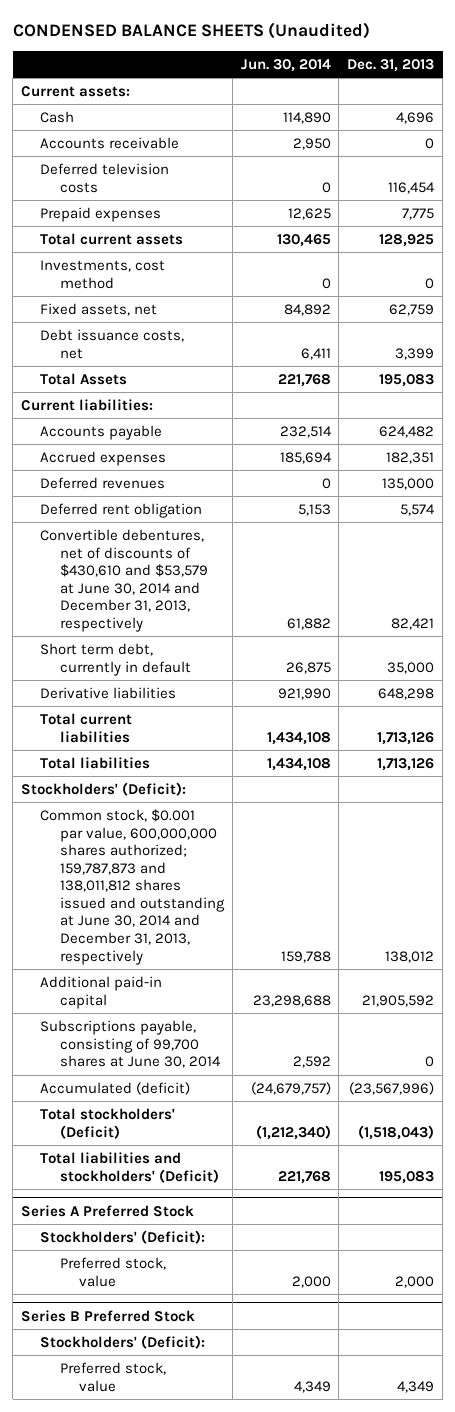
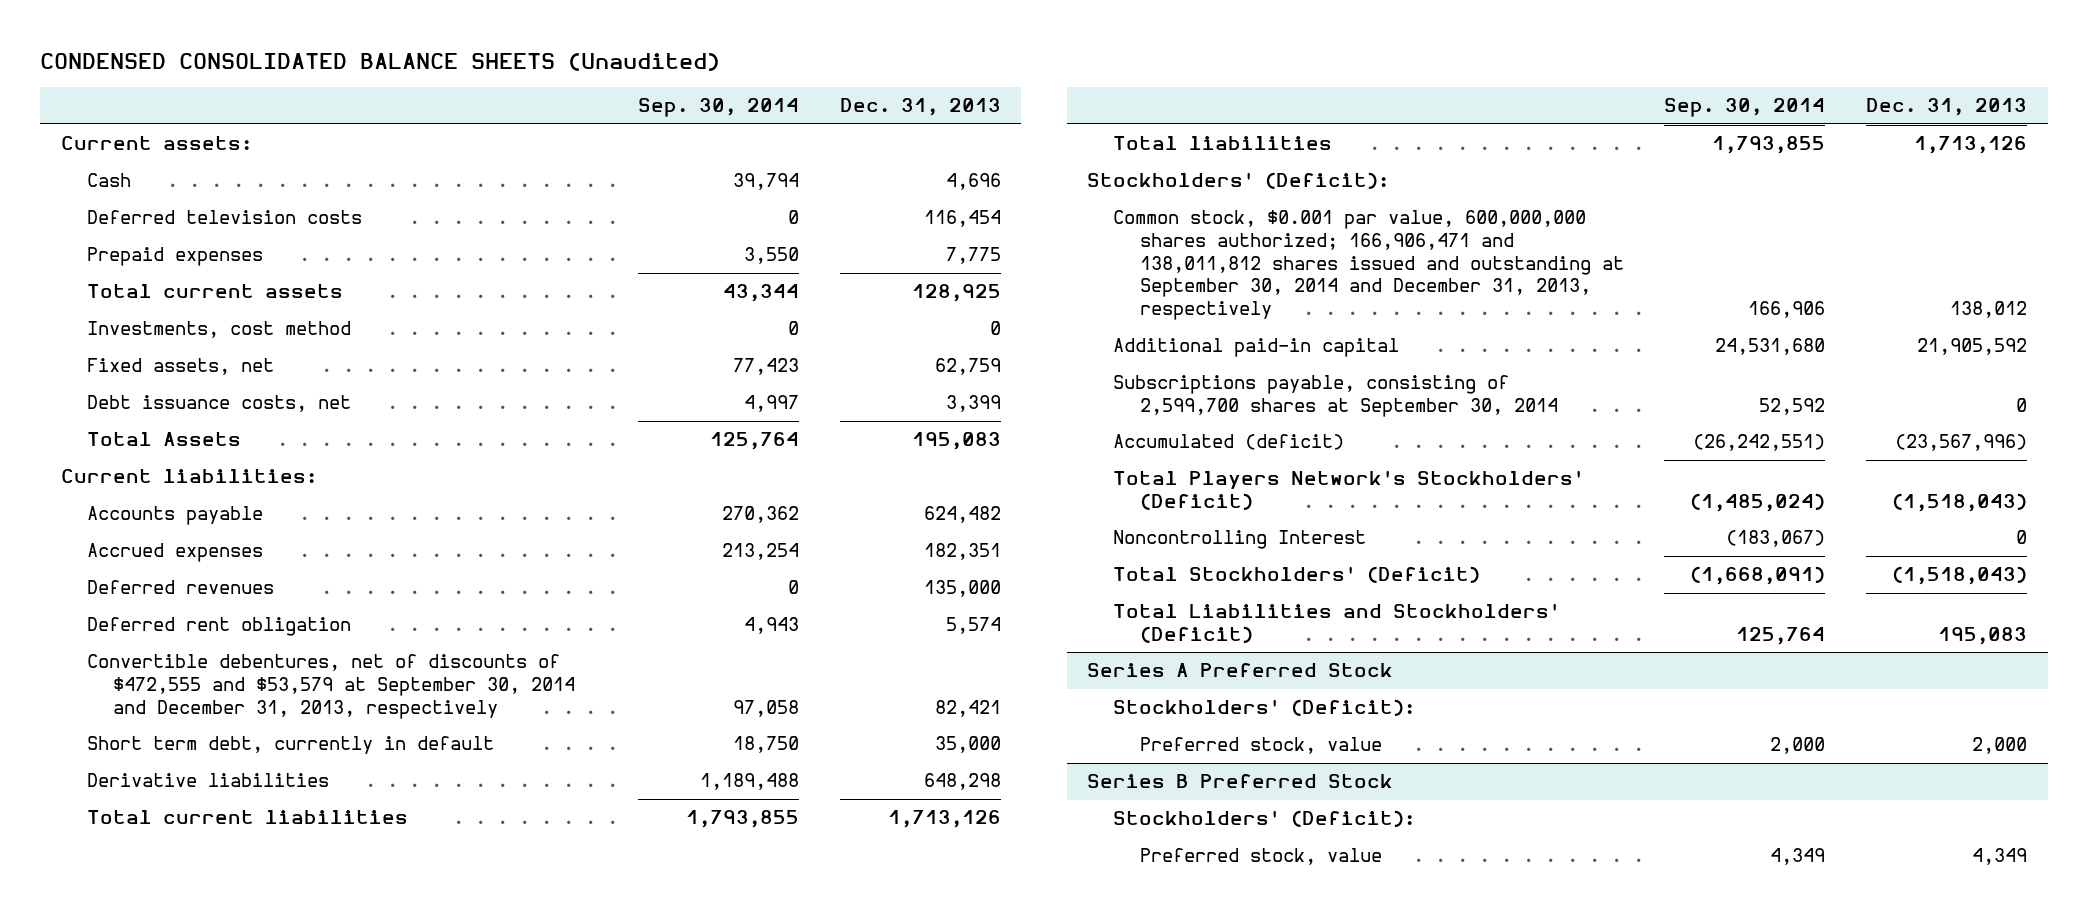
- CONDENSED BALANCE SHEETS (Unaudited)
+ CONDENSED CONSOLIDATED BALANCE SHEETS (Unaudited)
- | Jun. 30, 2014 | Dec. 31, 2013
+ | Sep. 30, 2014 | Dec. 31, 2013
- Accounts receivable | 2,950 | 0
- Convertible debentures, net of discounts of $430,610 and $53,579 at June 30, 2014 and December 31, 2013, respectively | 61,882 | 82,421
+ Convertible debentures, net of discounts of $472,555 and $53,579 at September 30, 2014 and December 31, 2013, respectively | 97,058 | 82,421
- Common stock, $0.001 par value, 600,000,000 shares authorized; 159,787,873 and 138,011,812 shares issued and outstanding at June 30, 2014 and December 31, 2013, respectively | 159,788 | 138,012
+ Common stock, $0.001 par value, 600,000,000 shares authorized; 166,906,471 and 138,011,812 shares issued and outstanding at September 30, 2014 and December 31, 2013, respectively | 166,906 | 138,012
- Subscriptions payable, consisting of 99,700 shares at June 30, 2014 | 2,592 | 0
+ Subscriptions payable, consisting of 2,599,700 shares at September 30, 2014 | 52,592 | 0
- Total stockholders' (Deficit) | (1,212,340) | (1,518,043)
- Total liabilities and stockholders' (Deficit) | 221,768 | 195,083
+ Total Players Network's Stockholders' (Deficit) | (1,485,024) | (1,518,043)
+ Noncontrolling Interest | (183,067) | 0
+ Total Stockholders' (Deficit) | (1,668,091) | (1,518,043)
+ Total Liabilities and Stockholders' (Deficit) | 125,764 | 195,083

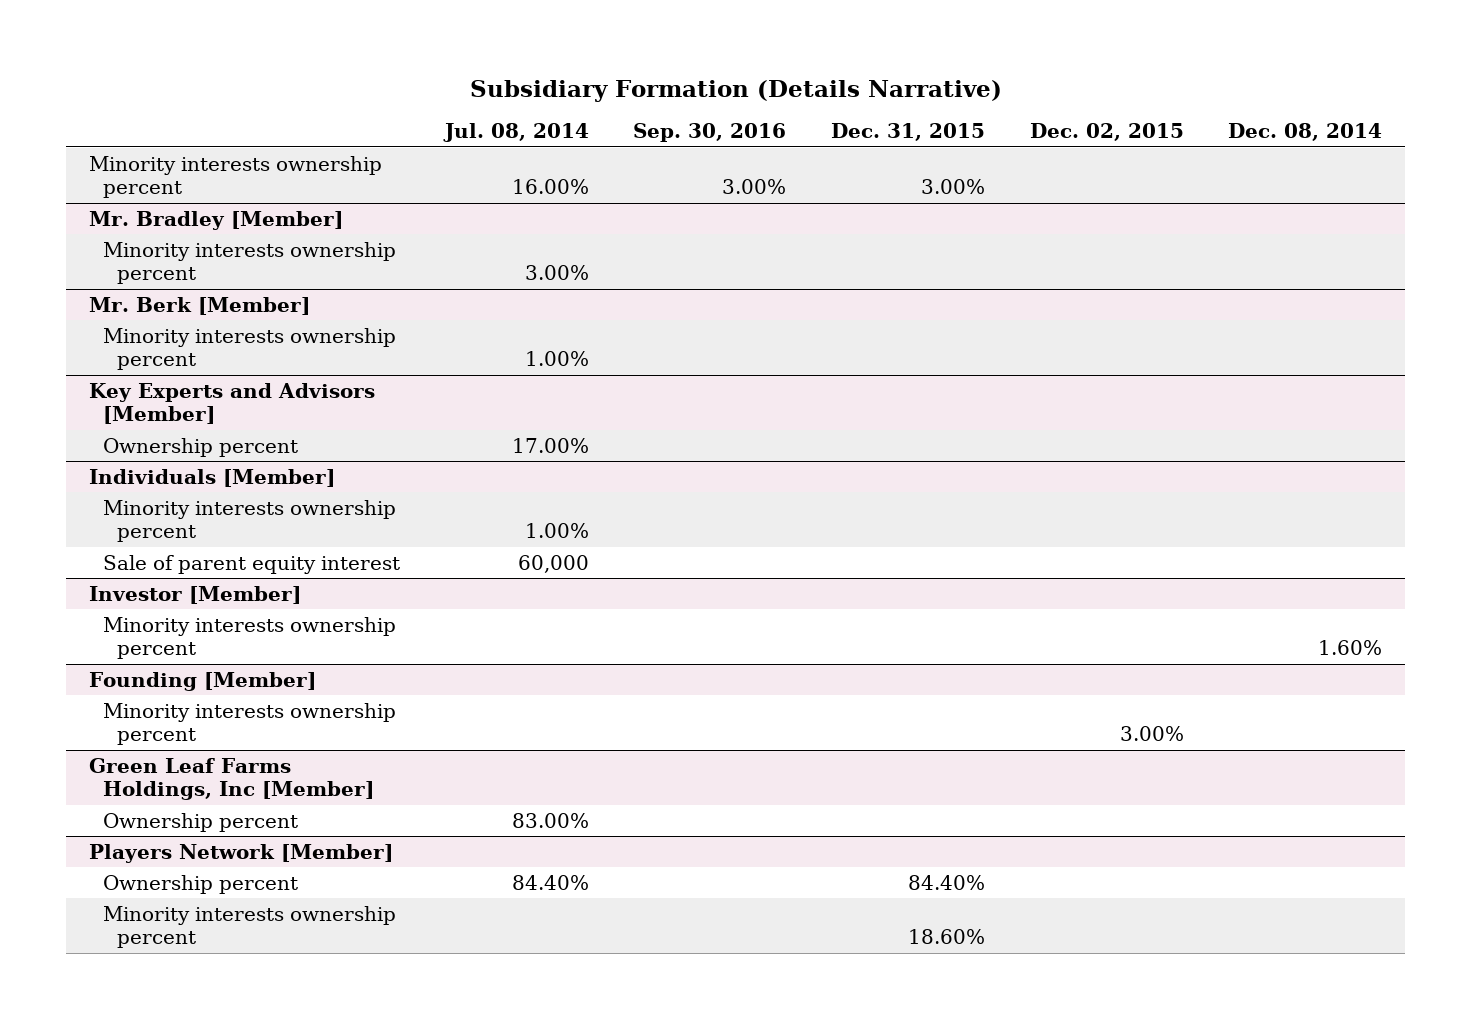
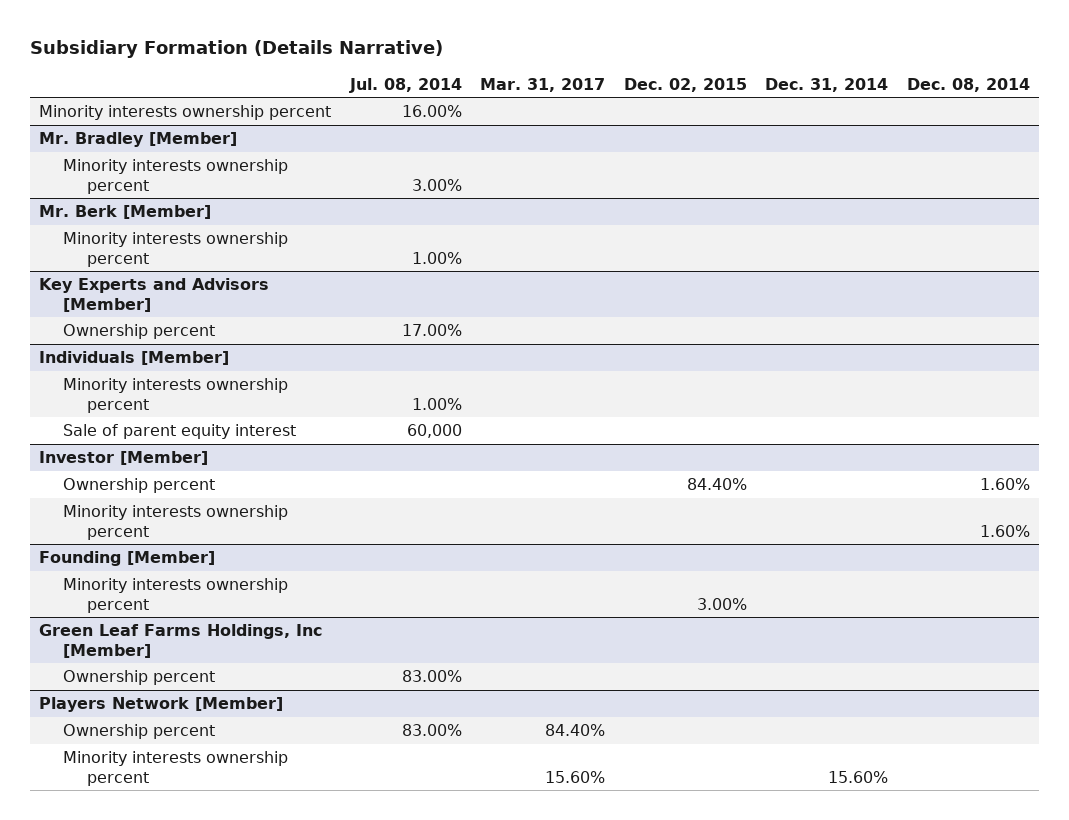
- | Jul. 08, 2014 | Sep. 30, 2016 | Dec. 31, 2015 | Dec. 02, 2015 | Dec. 08, 2014
+ | Jul. 08, 2014 | Mar. 31, 2017 | Dec. 02, 2015 | Dec. 31, 2014 | Dec. 08, 2014
@ Investor [Member]
+ Ownership percent | | | 84.40% | | 1.60%
@ Players Network [Member]
- Ownership percent | 84.40% | | 84.40% | |
+ Ownership percent | 83.00% | 84.40% | | |

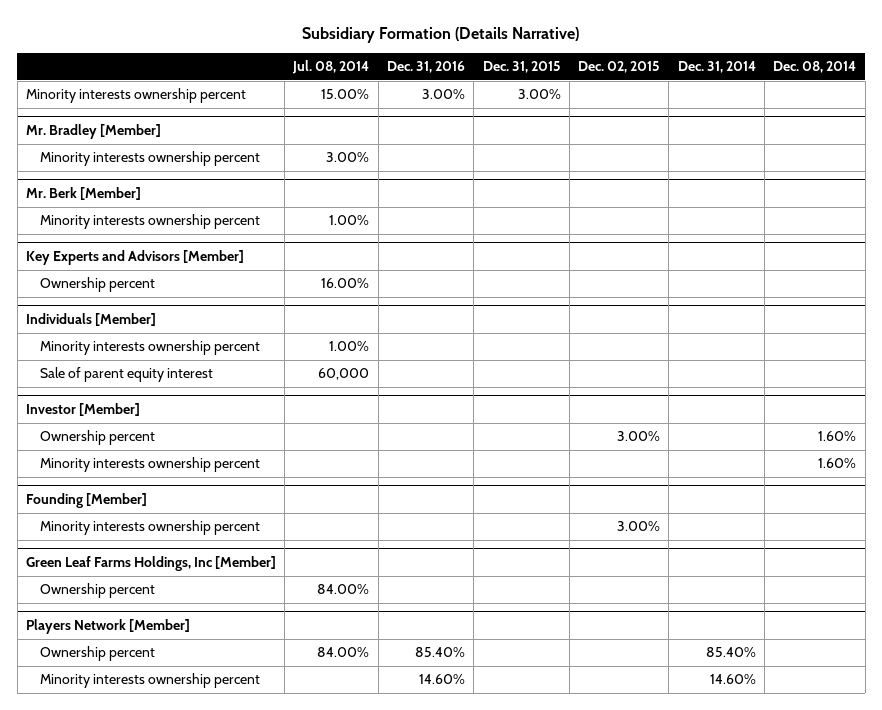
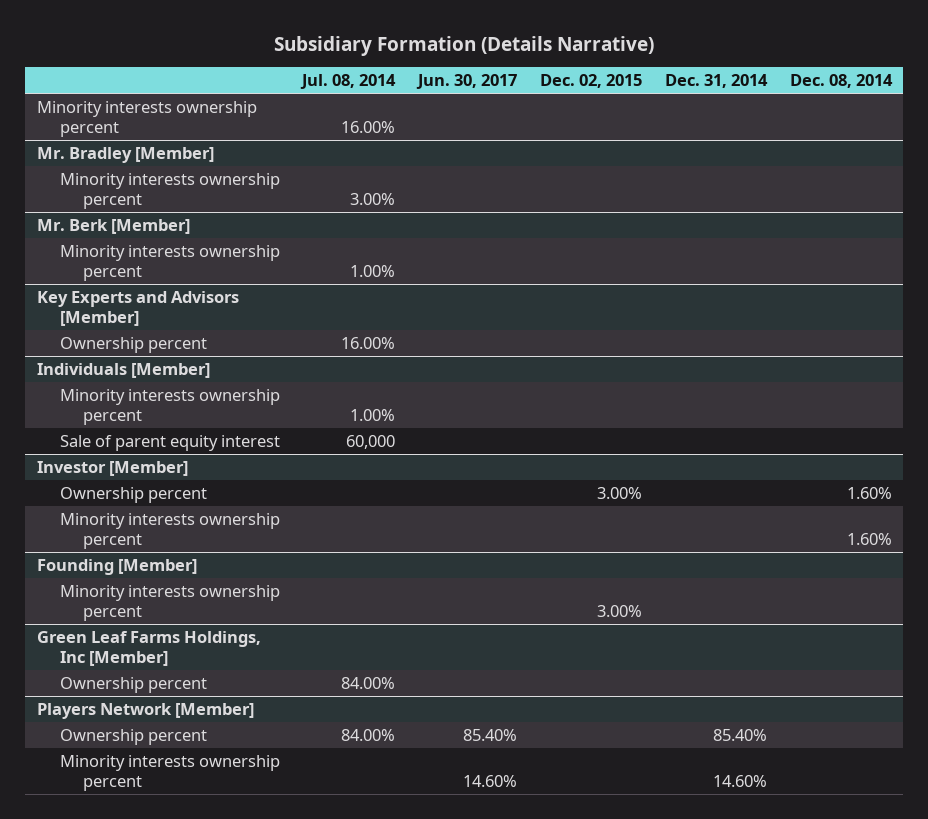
- | Jul. 08, 2014 | Dec. 31, 2016 | Dec. 31, 2015 | Dec. 02, 2015 | Dec. 31, 2014 | Dec. 08, 2014
+ | Jul. 08, 2014 | Jun. 30, 2017 | Dec. 02, 2015 | Dec. 31, 2014 | Dec. 08, 2014
- Minority interests ownership percent | 15.00% | 3.00% | 3.00% | | |
+ Minority interests ownership percent | 16.00% | | | |

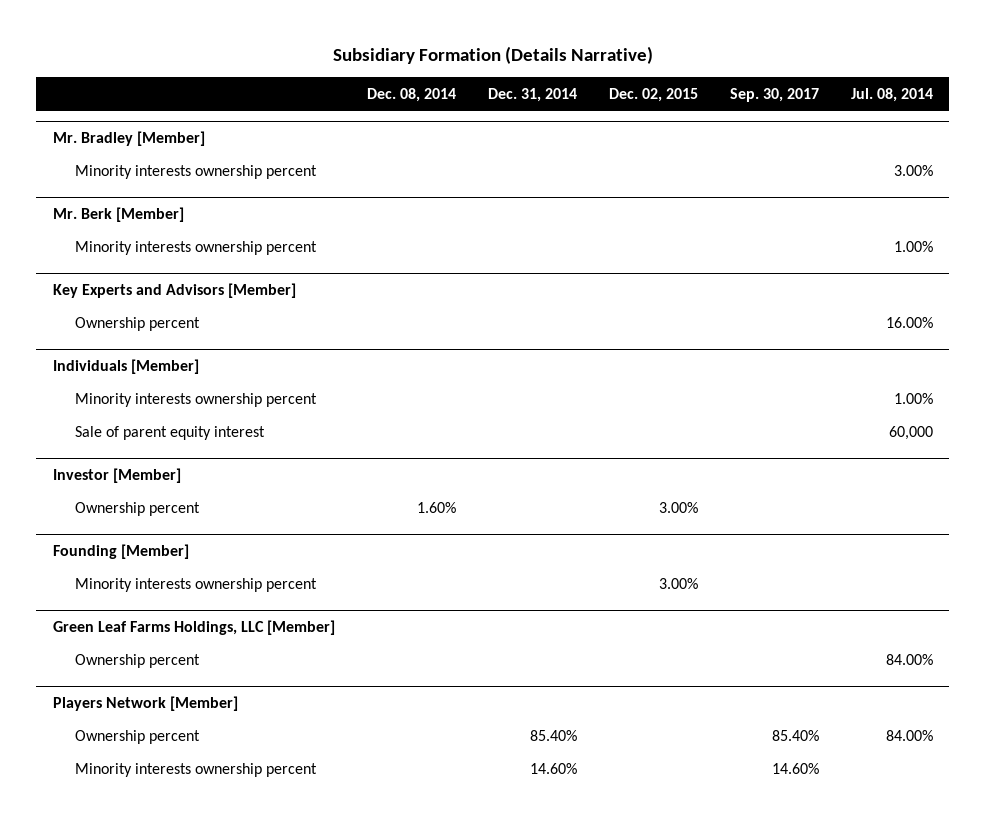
- | Jul. 08, 2014 | Jun. 30, 2017 | Dec. 02, 2015 | Dec. 31, 2014 | Dec. 08, 2014
+ | Dec. 08, 2014 | Dec. 31, 2014 | Dec. 02, 2015 | Sep. 30, 2017 | Jul. 08, 2014
- Minority interests ownership percent | 16.00% | | | |
@ Investor [Member]
- Minority interests ownership percent | | | | | 1.60%
- Green Leaf Farms Holdings, Inc [Member]
+ Green Leaf Farms Holdings, LLC [Member]

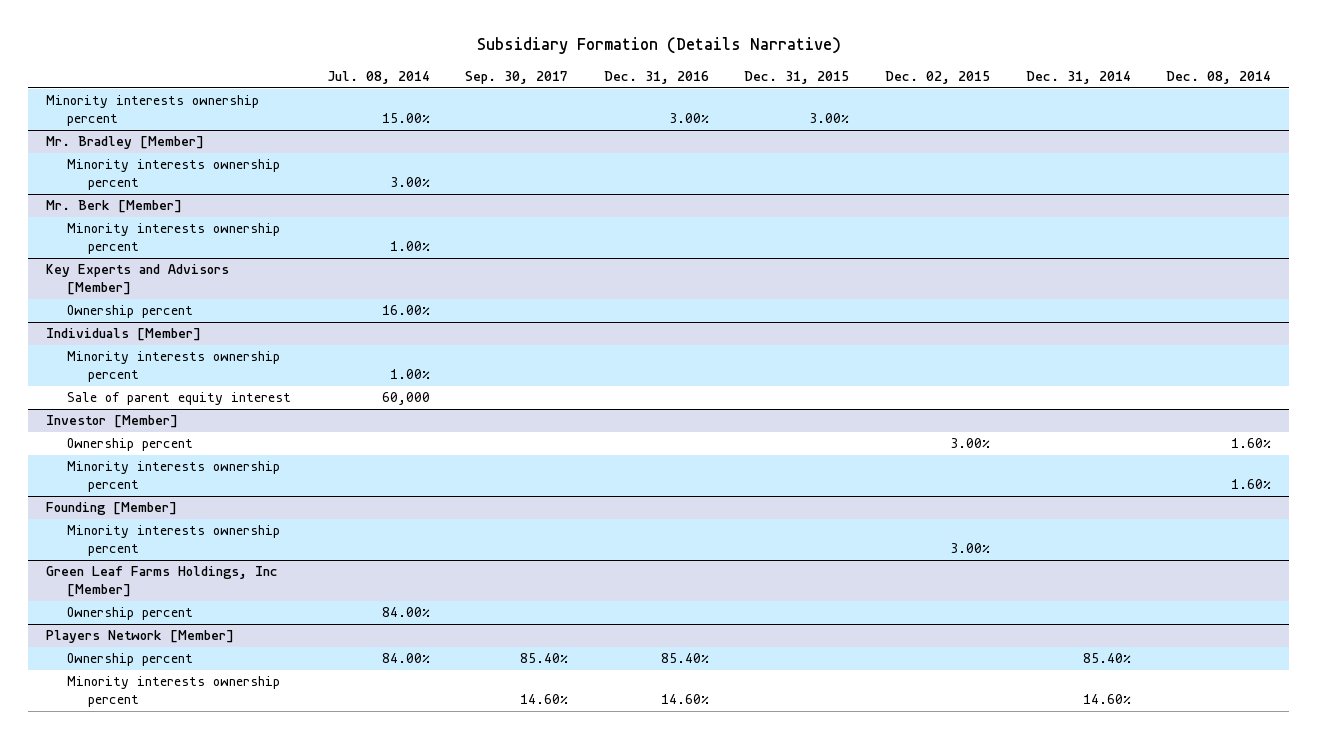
- | Dec. 08, 2014 | Dec. 31, 2014 | Dec. 02, 2015 | Sep. 30, 2017 | Jul. 08, 2014
+ | Jul. 08, 2014 | Sep. 30, 2017 | Dec. 31, 2016 | Dec. 31, 2015 | Dec. 02, 2015 | Dec. 31, 2014 | Dec. 08, 2014
+ Minority interests ownership percent | 15.00% | | 3.00% | 3.00% | | |
@ Investor [Member]
+ Minority interests ownership percent | | | | | | | 1.60%
- Green Leaf Farms Holdings, LLC [Member]
+ Green Leaf Farms Holdings, Inc [Member]

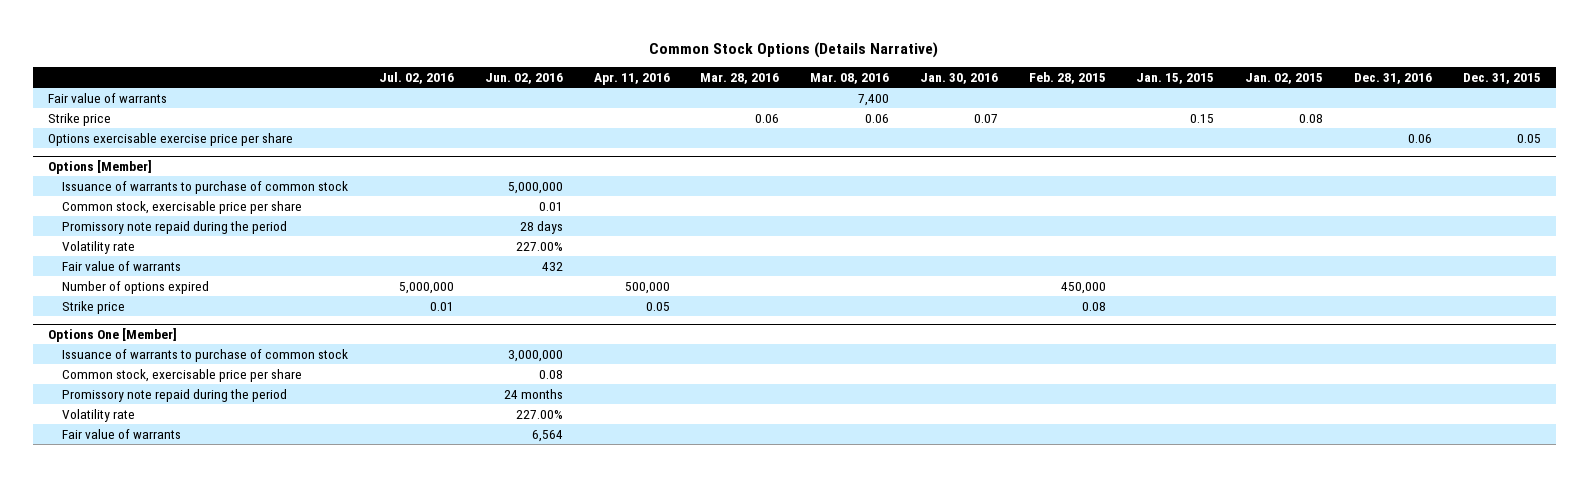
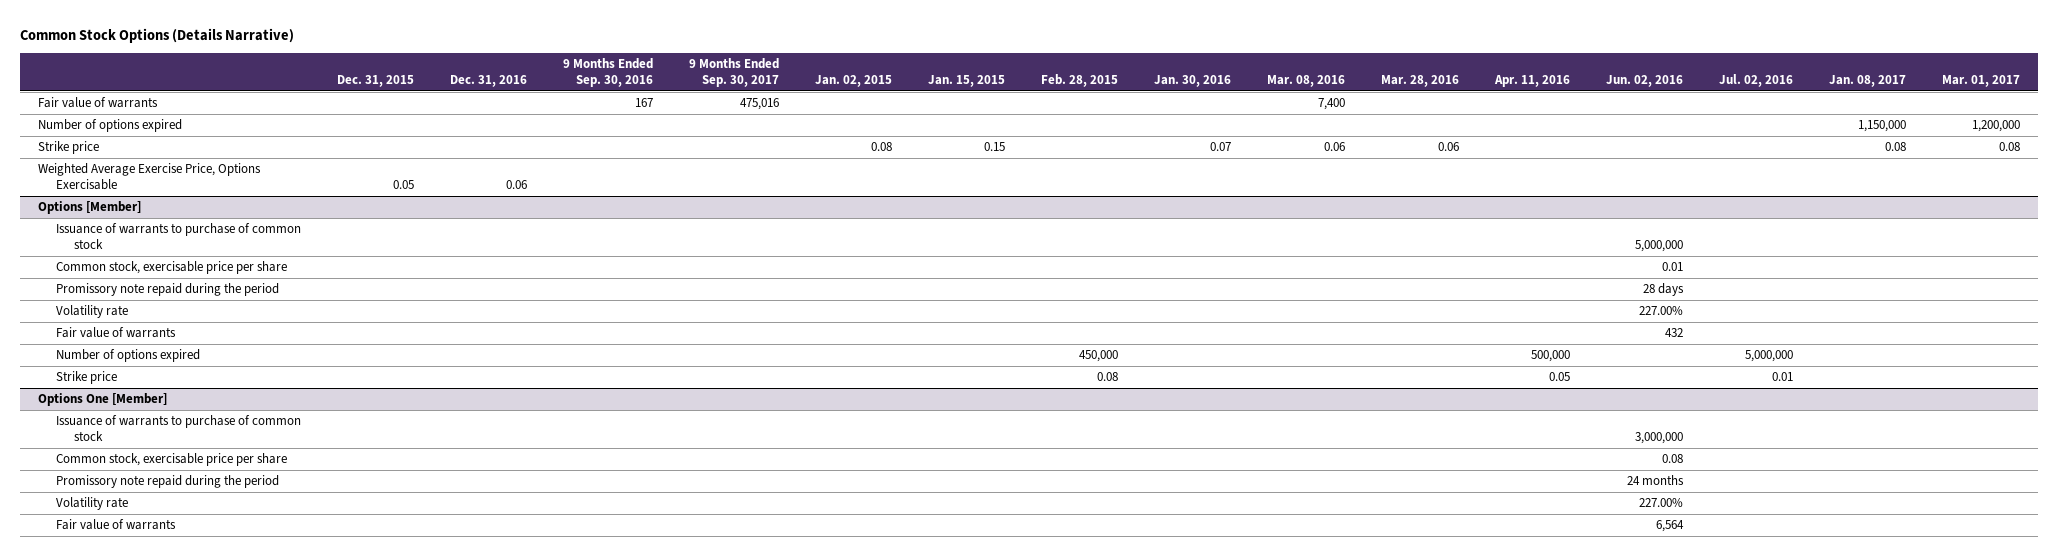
- | Jul. 02, 2016 | Jun. 02, 2016 | Apr. 11, 2016 | Mar. 28, 2016 | Mar. 08, 2016 | Jan. 30, 2016 | Feb. 28, 2015 | Jan. 15, 2015 | Jan. 02, 2015 | Dec. 31, 2016 | Dec. 31, 2015
+ | Dec. 31, 2015 | Dec. 31, 2016 | 9 Months Ended Sep. 30, 2016 | 9 Months Ended Sep. 30, 2017 | Jan. 02, 2015 | Jan. 15, 2015 | Feb. 28, 2015 | Jan. 30, 2016 | Mar. 08, 2016 | Mar. 28, 2016 | Apr. 11, 2016 | Jun. 02, 2016 | Jul. 02, 2016 | Jan. 08, 2017 | Mar. 01, 2017
+ Number of options expired | | | | | | | | | | | | | | 1,150,000 | 1,200,000
- Options exercisable exercise price per share | | | | | | | | | | 0.06 | 0.05
+ Weighted Average Exercise Price, Options Exercisable | 0.05 | 0.06 | | | | | | | | | | | | |

